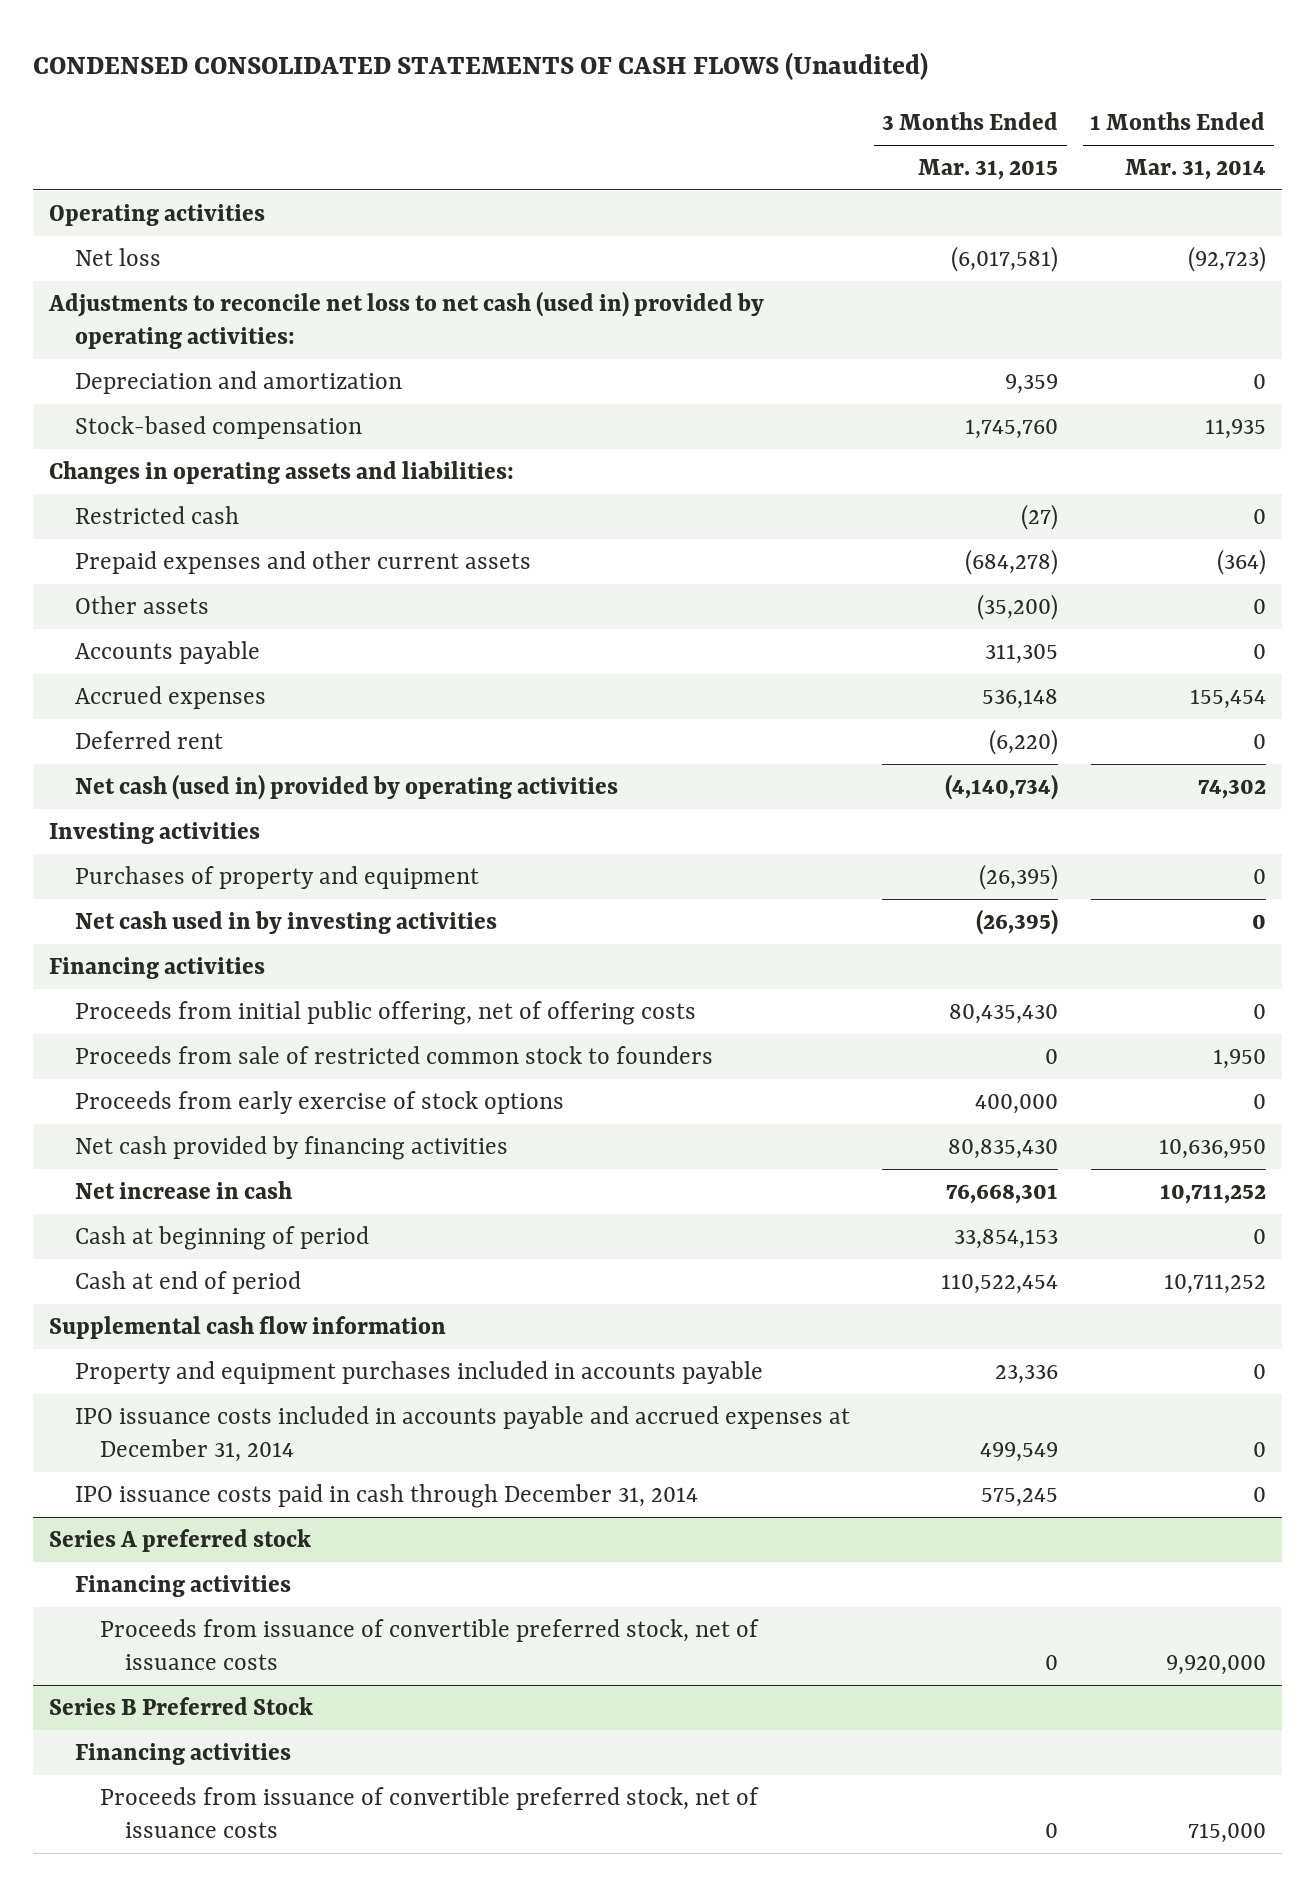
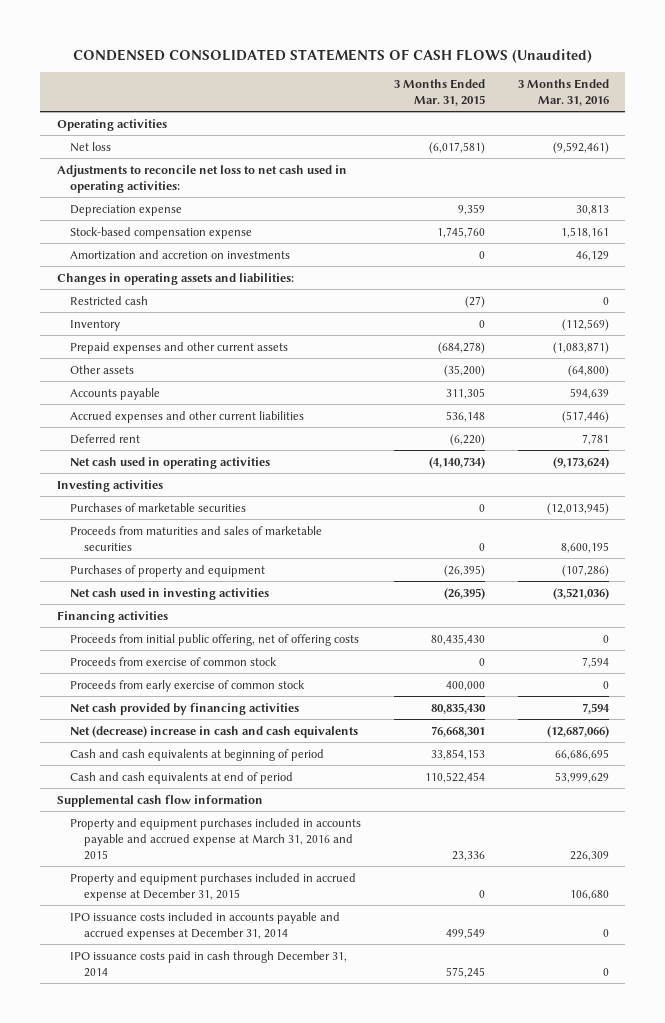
- | 3 Months Ended Mar. 31, 2015 | 1 Months Ended Mar. 31, 2014
+ | 3 Months Ended Mar. 31, 2015 | 3 Months Ended Mar. 31, 2016
- Adjustments to reconcile net loss to net cash (used in) provided by operating activities:
- Depreciation and amortization | 9,359 | 0
- Stock-based compensation | 1,745,760 | 11,935
+ Adjustments to reconcile net loss to net cash used in operating activities:
+ Depreciation expense | 9,359 | 30,813
+ Stock-based compensation expense | 1,745,760 | 1,518,161
+ Amortization and accretion on investments | 0 | 46,129
+ Inventory | 0 | (112,569)
- Accrued expenses | 536,148 | 155,454
+ Accrued expenses and other current liabilities | 536,148 | (517,446)
- Net cash (used in) provided by operating activities | (4,140,734) | 74,302
+ Net cash used in operating activities | (4,140,734) | (9,173,624)
+ Purchases of marketable securities | 0 | (12,013,945)
+ Proceeds from maturities and sales of marketable securities | 0 | 8,600,195
- Net cash used in by investing activities | (26,395) | 0
+ Net cash used in investing activities | (26,395) | (3,521,036)
- Proceeds from sale of restricted common stock to founders | 0 | 1,950
- Proceeds from early exercise of stock options | 400,000 | 0
+ Proceeds from exercise of common stock | 0 | 7,594
+ Proceeds from early exercise of common stock | 400,000 | 0
- Net increase in cash | 76,668,301 | 10,711,252
- Cash at beginning of period | 33,854,153 | 0
- Cash at end of period | 110,522,454 | 10,711,252
+ Net (decrease) increase in cash and cash equivalents | 76,668,301 | (12,687,066)
+ Cash and cash equivalents at beginning of period | 33,854,153 | 66,686,695
+ Cash and cash equivalents at end of period | 110,522,454 | 53,999,629
- Property and equipment purchases included in accounts payable | 23,336 | 0
+ Property and equipment purchases included in accounts payable and accrued expense at March 31, 2016 and 2015 | 23,336 | 226,309
+ Property and equipment purchases included in accrued expense at December 31, 2015 | 0 | 106,680
- Series A preferred stock
- Financing activities
- Proceeds from issuance of convertible preferred stock, net of issuance costs | 0 | 9,920,000
- Series B Preferred Stock
- Financing activities
- Proceeds from issuance of convertible preferred stock, net of issuance costs | 0 | 715,000

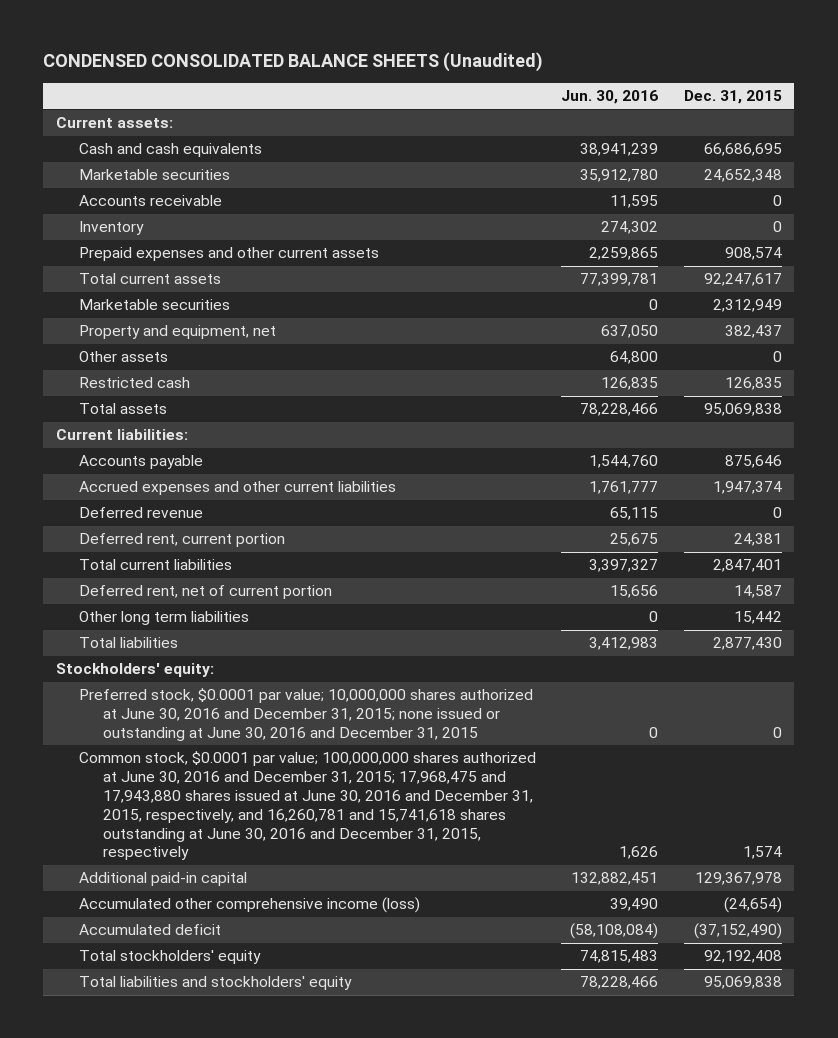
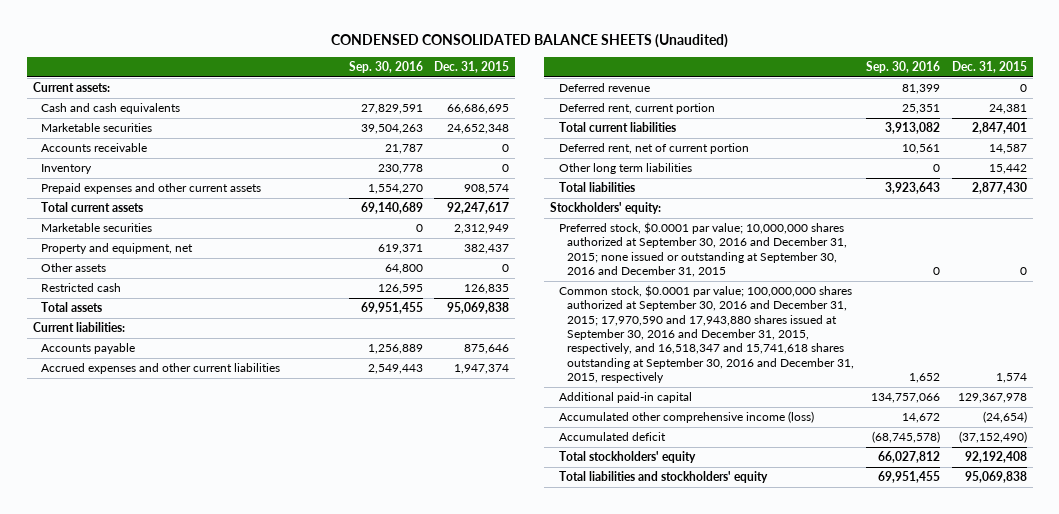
- | Jun. 30, 2016 | Dec. 31, 2015
+ | Sep. 30, 2016 | Dec. 31, 2015
- Preferred stock, $0.0001 par value; 10,000,000 shares authorized at June 30, 2016 and December 31, 2015; none issued or outstanding at June 30, 2016 and December 31, 2015 | 0 | 0
- Common stock, $0.0001 par value; 100,000,000 shares authorized at June 30, 2016 and December 31, 2015; 17,968,475 and 17,943,880 shares issued at June 30, 2016 and December 31, 2015, respectively, and 16,260,781 and 15,741,618 shares outstanding at June 30, 2016 and December 31, 2015, respectively | 1,626 | 1,574
+ Preferred stock, $0.0001 par value; 10,000,000 shares authorized at September 30, 2016 and December 31, 2015; none issued or outstanding at September 30, 2016 and December 31, 2015 | 0 | 0
+ Common stock, $0.0001 par value; 100,000,000 shares authorized at September 30, 2016 and December 31, 2015; 17,970,590 and 17,943,880 shares issued at September 30, 2016 and December 31, 2015, respectively, and 16,518,347 and 15,741,618 shares outstanding at September 30, 2016 and December 31, 2015, respectively | 1,652 | 1,574

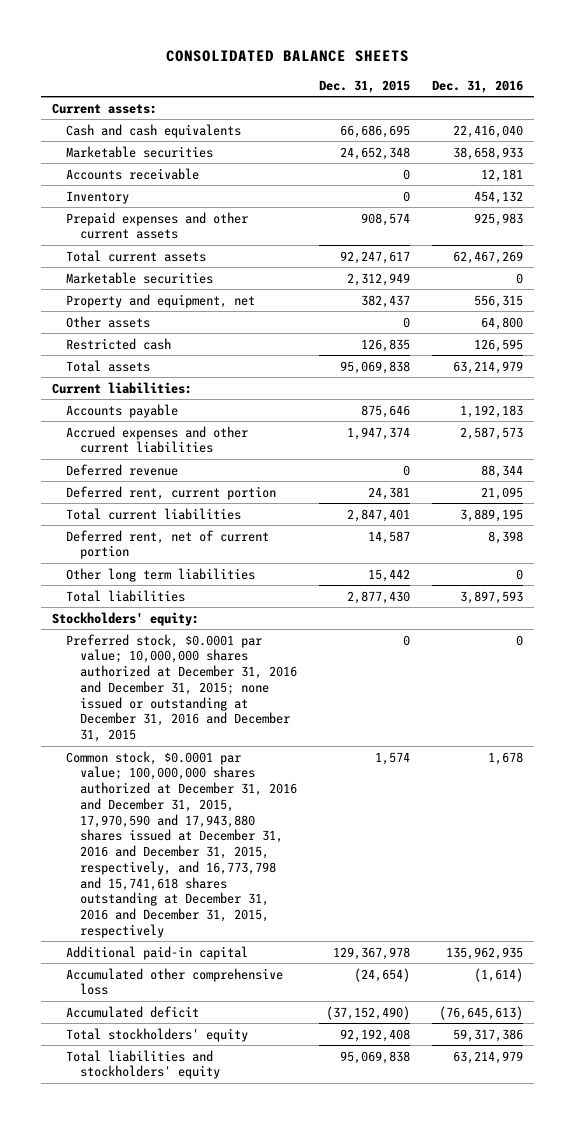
- CONDENSED CONSOLIDATED BALANCE SHEETS (Unaudited)
+ CONSOLIDATED BALANCE SHEETS
- | Sep. 30, 2016 | Dec. 31, 2015
+ | Dec. 31, 2015 | Dec. 31, 2016
- Preferred stock, $0.0001 par value; 10,000,000 shares authorized at September 30, 2016 and December 31, 2015; none issued or outstanding at September 30, 2016 and December 31, 2015 | 0 | 0
- Common stock, $0.0001 par value; 100,000,000 shares authorized at September 30, 2016 and December 31, 2015; 17,970,590 and 17,943,880 shares issued at September 30, 2016 and December 31, 2015, respectively, and 16,518,347 and 15,741,618 shares outstanding at September 30, 2016 and December 31, 2015, respectively | 1,652 | 1,574
+ Preferred stock, $0.0001 par value; 10,000,000 shares authorized at December 31, 2016 and December 31, 2015; none issued or outstanding at December 31, 2016 and December 31, 2015 | 0 | 0
+ Common stock, $0.0001 par value; 100,000,000 shares authorized at December 31, 2016 and December 31, 2015, 17,970,590 and 17,943,880 shares issued at December 31, 2016 and December 31, 2015, respectively, and 16,773,798 and 15,741,618 shares outstanding at December 31, 2016 and December 31, 2015, respectively | 1,574 | 1,678
- Accumulated other comprehensive income (loss) | 14,672 | (24,654)
+ Accumulated other comprehensive loss | (24,654) | (1,614)

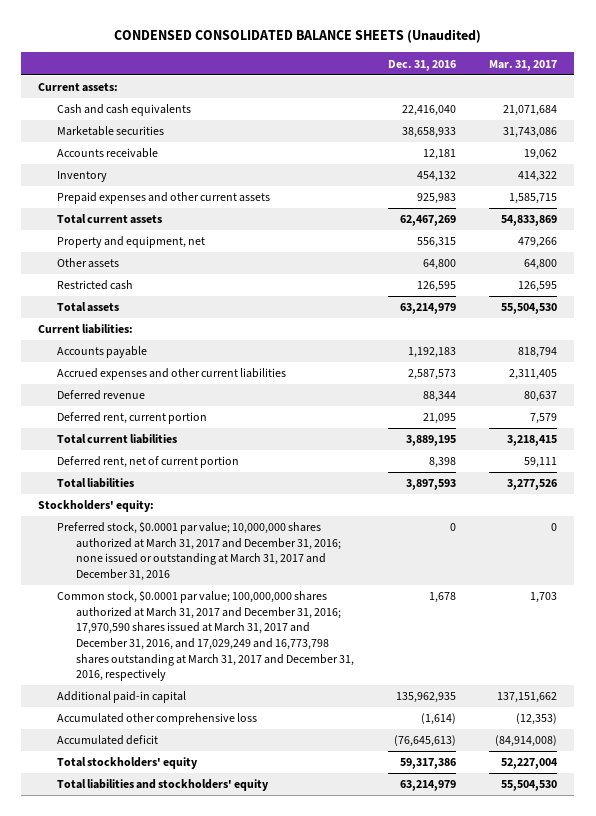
- CONSOLIDATED BALANCE SHEETS
+ CONDENSED CONSOLIDATED BALANCE SHEETS (Unaudited)
- | Dec. 31, 2015 | Dec. 31, 2016
+ | Dec. 31, 2016 | Mar. 31, 2017
- Marketable securities | 2,312,949 | 0
- Other long term liabilities | 15,442 | 0
- Preferred stock, $0.0001 par value; 10,000,000 shares authorized at December 31, 2016 and December 31, 2015; none issued or outstanding at December 31, 2016 and December 31, 2015 | 0 | 0
- Common stock, $0.0001 par value; 100,000,000 shares authorized at December 31, 2016 and December 31, 2015, 17,970,590 and 17,943,880 shares issued at December 31, 2016 and December 31, 2015, respectively, and 16,773,798 and 15,741,618 shares outstanding at December 31, 2016 and December 31, 2015, respectively | 1,574 | 1,678
+ Preferred stock, $0.0001 par value; 10,000,000 shares authorized at March 31, 2017 and December 31, 2016; none issued or outstanding at March 31, 2017 and December 31, 2016 | 0 | 0
+ Common stock, $0.0001 par value; 100,000,000 shares authorized at March 31, 2017 and December 31, 2016; 17,970,590 shares issued at March 31, 2017 and December 31, 2016, and 17,029,249 and 16,773,798 shares outstanding at March 31, 2017 and December 31, 2016, respectively | 1,678 | 1,703

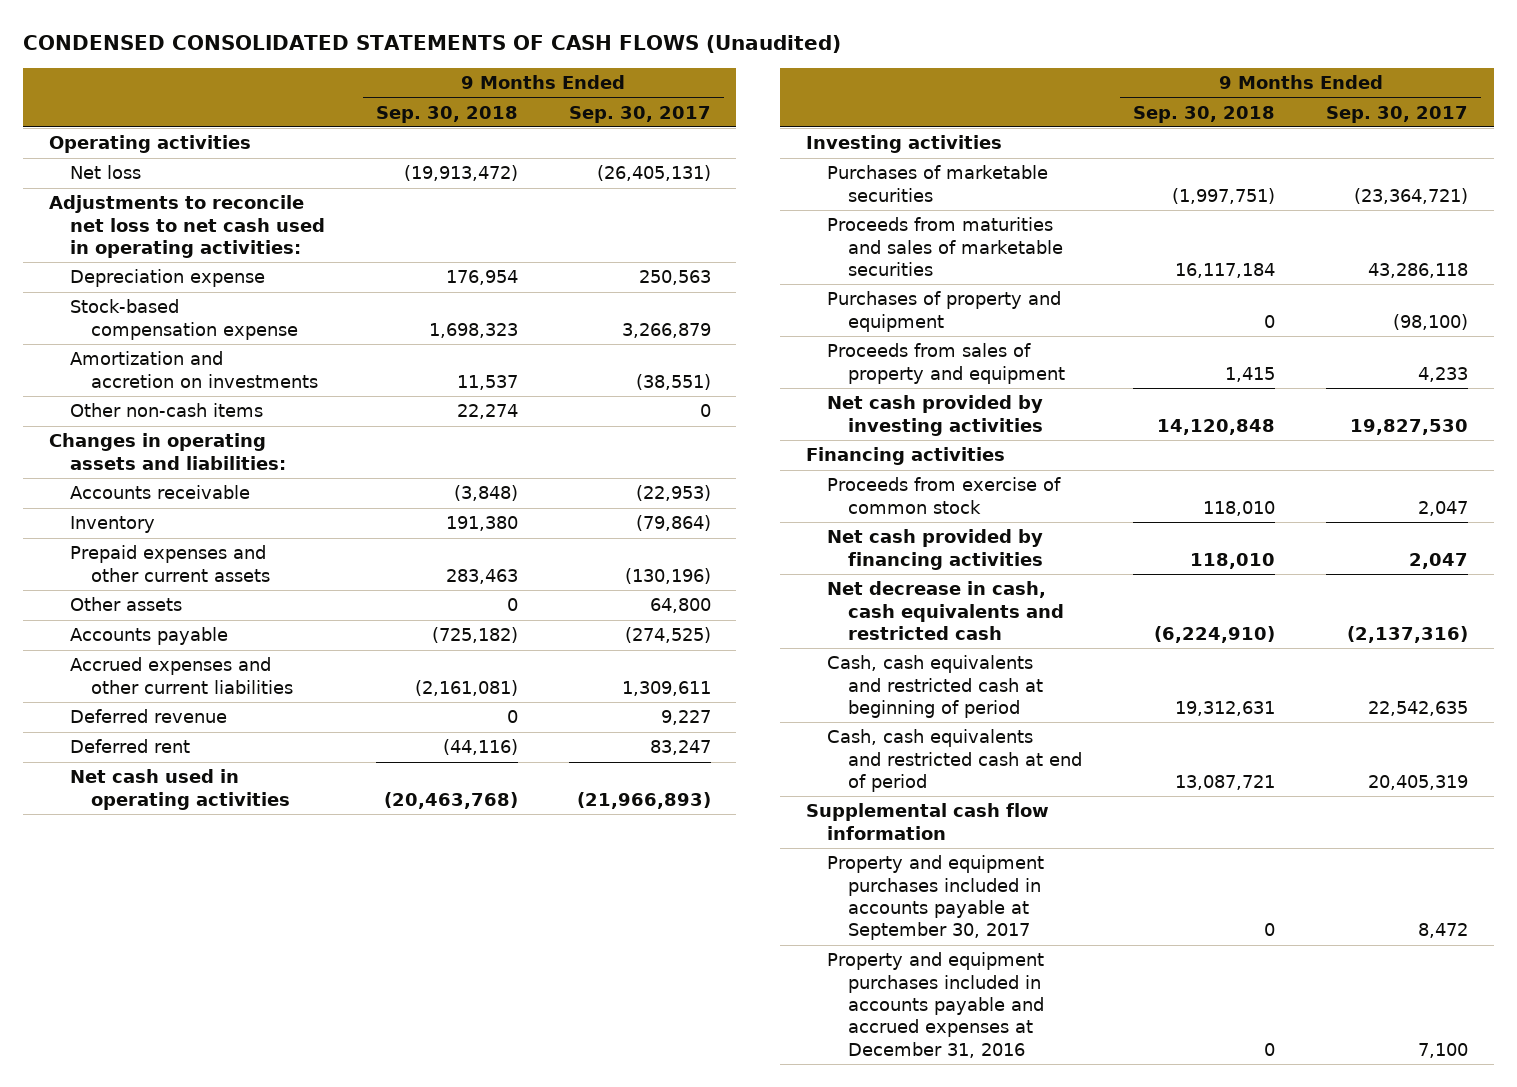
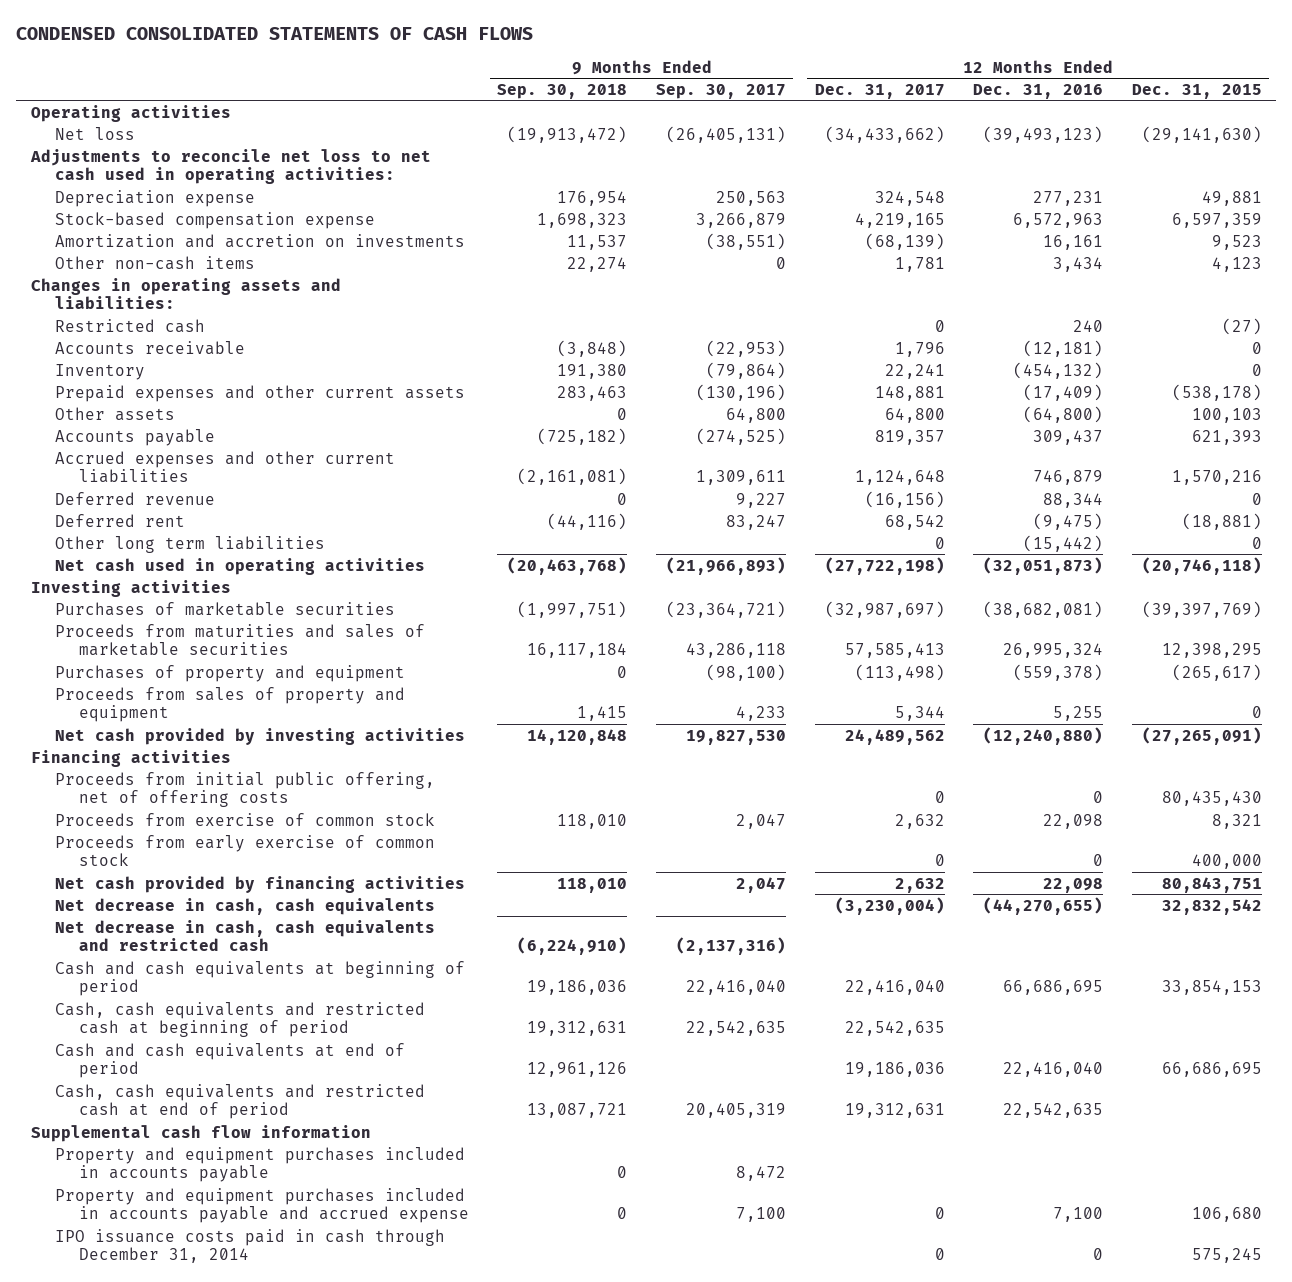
- CONDENSED CONSOLIDATED STATEMENTS OF CASH FLOWS (Unaudited)
+ CONDENSED CONSOLIDATED STATEMENTS OF CASH FLOWS
- | 9 Months Ended Sep. 30, 2018 | 9 Months Ended Sep. 30, 2017
+ | 9 Months Ended Sep. 30, 2018 | 9 Months Ended Sep. 30, 2017 | 12 Months Ended Dec. 31, 2017 | 12 Months Ended Dec. 31, 2016 | 12 Months Ended Dec. 31, 2015
+ Restricted cash | | | 0 | 240 | (27)
+ Other long term liabilities | | | 0 | (15,442) | 0
+ Proceeds from initial public offering, net of offering costs | | | 0 | 0 | 80,435,430
+ Proceeds from early exercise of common stock | | | 0 | 0 | 400,000
+ Net decrease in cash, cash equivalents | | | (3,230,004) | (44,270,655) | 32,832,542
+ Cash and cash equivalents at beginning of period | 19,186,036 | 22,416,040 | 22,416,040 | 66,686,695 | 33,854,153
+ Cash and cash equivalents at end of period | 12,961,126 | | 19,186,036 | 22,416,040 | 66,686,695
- Property and equipment purchases included in accounts payable at September 30, 2017 | 0 | 8,472
- Property and equipment purchases included in accounts payable and accrued expenses at December 31, 2016 | 0 | 7,100
+ Property and equipment purchases included in accounts payable | 0 | 8,472 | | |
+ Property and equipment purchases included in accounts payable and accrued expense | 0 | 7,100 | 0 | 7,100 | 106,680
+ IPO issuance costs paid in cash through December 31, 2014 | | | 0 | 0 | 575,245

